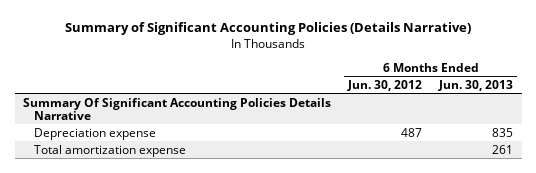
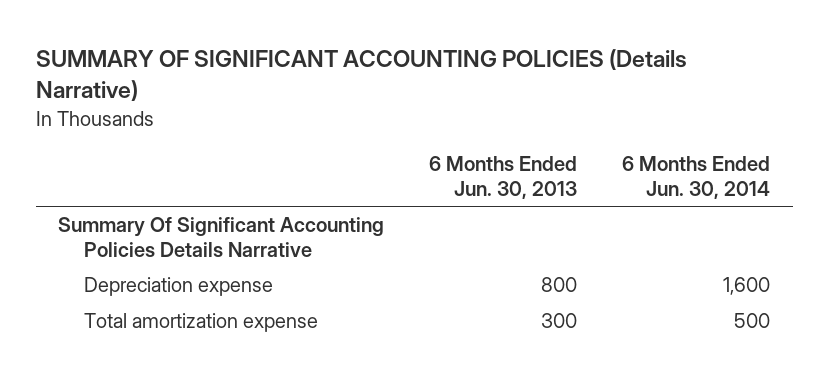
- Summary of Significant Accounting Policies (Details Narrative)
+ SUMMARY OF SIGNIFICANT ACCOUNTING POLICIES (Details Narrative)
- | 6 Months Ended Jun. 30, 2012 | 6 Months Ended Jun. 30, 2013
+ | 6 Months Ended Jun. 30, 2013 | 6 Months Ended Jun. 30, 2014
- Depreciation expense | 487 | 835
- Total amortization expense | | 261
+ Depreciation expense | 800 | 1,600
+ Total amortization expense | 300 | 500

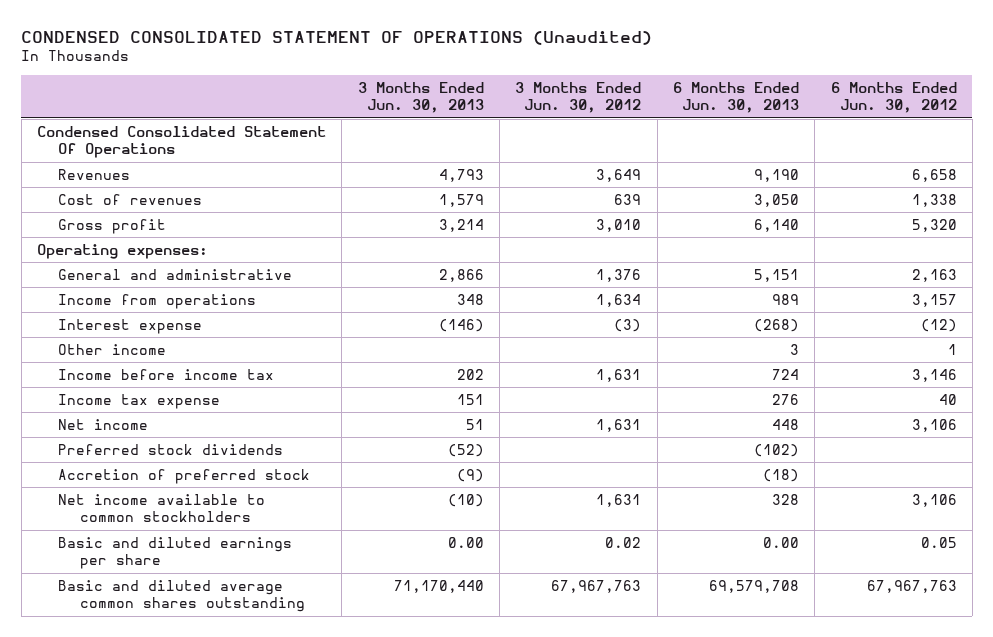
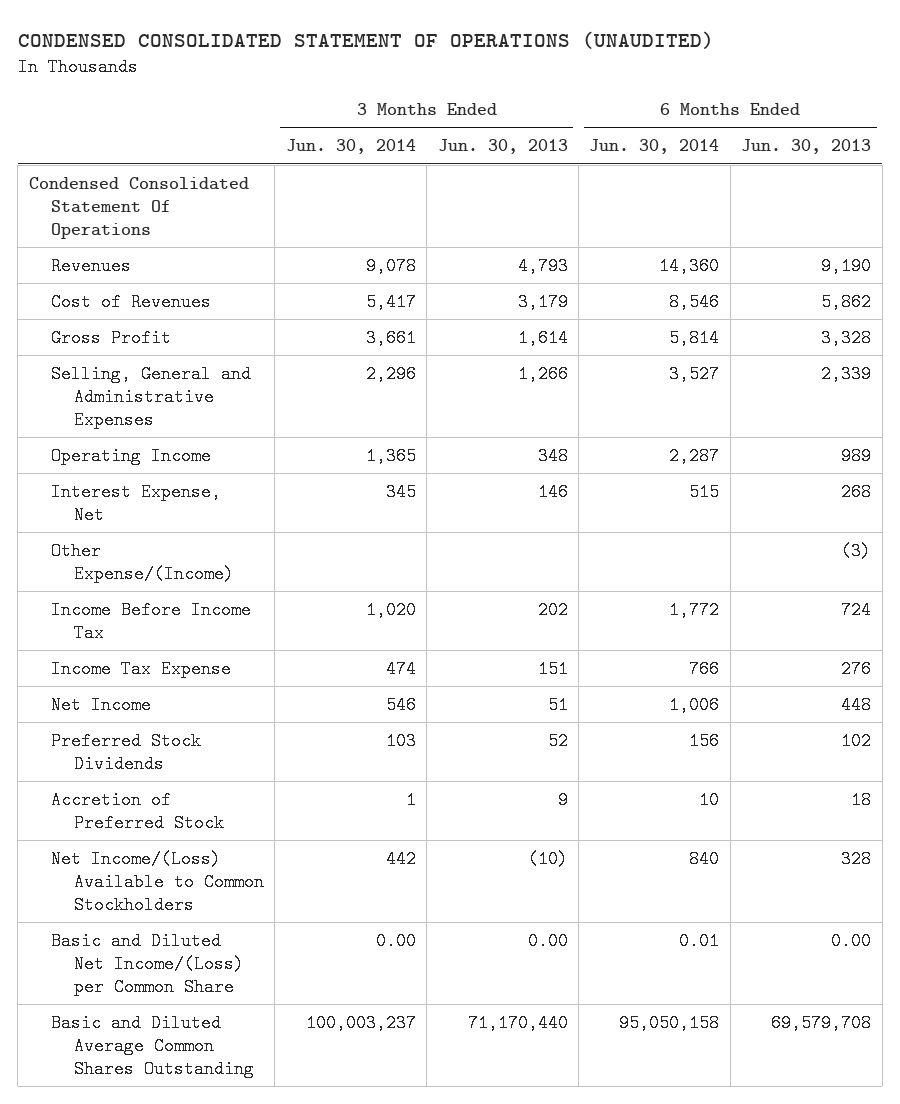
- CONDENSED CONSOLIDATED STATEMENT OF OPERATIONS (Unaudited)
+ CONDENSED CONSOLIDATED STATEMENT OF OPERATIONS (UNAUDITED)
- | 3 Months Ended Jun. 30, 2013 | 3 Months Ended Jun. 30, 2012 | 6 Months Ended Jun. 30, 2013 | 6 Months Ended Jun. 30, 2012
+ | 3 Months Ended Jun. 30, 2014 | 3 Months Ended Jun. 30, 2013 | 6 Months Ended Jun. 30, 2014 | 6 Months Ended Jun. 30, 2013
- Cost of revenues | 1,579 | 639 | 3,050 | 1,338
- Gross profit | 3,214 | 3,010 | 6,140 | 5,320
- Operating expenses:
- General and administrative | 2,866 | 1,376 | 5,151 | 2,163
- Income from operations | 348 | 1,634 | 989 | 3,157
- Interest expense | (146) | (3) | (268) | (12)
- Other income | | | 3 | 1
- Income before income tax | 202 | 1,631 | 724 | 3,146
- Income tax expense | 151 | | 276 | 40
- Net income | 51 | 1,631 | 448 | 3,106
- Preferred stock dividends | (52) | | (102) |
- Accretion of preferred stock | (9) | | (18) |
- Net income available to common stockholders | (10) | 1,631 | 328 | 3,106
- Basic and diluted earnings per share | 0.00 | 0.02 | 0.00 | 0.05
- Basic and diluted average common shares outstanding | 71,170,440 | 67,967,763 | 69,579,708 | 67,967,763
+ Cost of Revenues | 5,417 | 3,179 | 8,546 | 5,862
+ Gross Profit | 3,661 | 1,614 | 5,814 | 3,328
+ Selling, General and Administrative Expenses | 2,296 | 1,266 | 3,527 | 2,339
+ Operating Income | 1,365 | 348 | 2,287 | 989
+ Interest Expense, Net | 345 | 146 | 515 | 268
+ Other Expense/(Income) | | | | (3)
+ Income Before Income Tax | 1,020 | 202 | 1,772 | 724
+ Income Tax Expense | 474 | 151 | 766 | 276
+ Net Income | 546 | 51 | 1,006 | 448
+ Preferred Stock Dividends | 103 | 52 | 156 | 102
+ Accretion of Preferred Stock | 1 | 9 | 10 | 18
+ Net Income/(Loss) Available to Common Stockholders | 442 | (10) | 840 | 328
+ Basic and Diluted Net Income/(Loss) per Common Share | 0.00 | 0.00 | 0.01 | 0.00
+ Basic and Diluted Average Common Shares Outstanding | 100,003,237 | 71,170,440 | 95,050,158 | 69,579,708

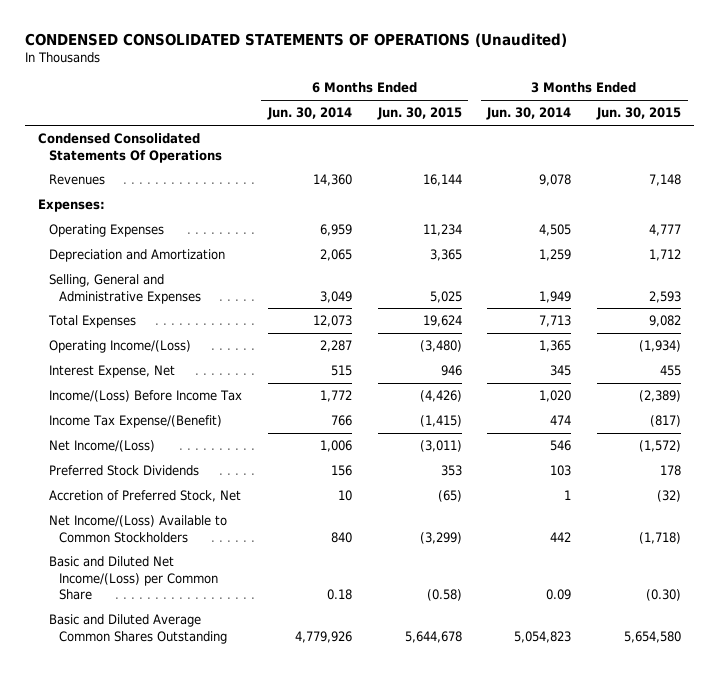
- CONDENSED CONSOLIDATED STATEMENT OF OPERATIONS (UNAUDITED)
+ CONDENSED CONSOLIDATED STATEMENTS OF OPERATIONS (Unaudited)
- | 3 Months Ended Jun. 30, 2014 | 3 Months Ended Jun. 30, 2013 | 6 Months Ended Jun. 30, 2014 | 6 Months Ended Jun. 30, 2013
+ | 6 Months Ended Jun. 30, 2014 | 6 Months Ended Jun. 30, 2015 | 3 Months Ended Jun. 30, 2014 | 3 Months Ended Jun. 30, 2015
- Condensed Consolidated Statement Of Operations
+ Condensed Consolidated Statements Of Operations
- Cost of Revenues | 5,417 | 3,179 | 8,546 | 5,862
- Gross Profit | 3,661 | 1,614 | 5,814 | 3,328
- Selling, General and Administrative Expenses | 2,296 | 1,266 | 3,527 | 2,339
- Operating Income | 1,365 | 348 | 2,287 | 989
+ Expenses:
+ Operating Expenses | 6,959 | 11,234 | 4,505 | 4,777
+ Depreciation and Amortization | 2,065 | 3,365 | 1,259 | 1,712
+ Selling, General and Administrative Expenses | 3,049 | 5,025 | 1,949 | 2,593
+ Total Expenses | 12,073 | 19,624 | 7,713 | 9,082
+ Operating Income/(Loss) | 2,287 | (3,480) | 1,365 | (1,934)
- Other Expense/(Income) | | | | (3)
- Income Before Income Tax | 1,020 | 202 | 1,772 | 724
- Income Tax Expense | 474 | 151 | 766 | 276
- Net Income | 546 | 51 | 1,006 | 448
+ Income/(Loss) Before Income Tax | 1,772 | (4,426) | 1,020 | (2,389)
+ Income Tax Expense/(Benefit) | 766 | (1,415) | 474 | (817)
+ Net Income/(Loss) | 1,006 | (3,011) | 546 | (1,572)
- Accretion of Preferred Stock | 1 | 9 | 10 | 18
+ Accretion of Preferred Stock, Net | 10 | (65) | 1 | (32)
- Basic and Diluted Net Income/(Loss) per Common Share | 0.00 | 0.00 | 0.01 | 0.00
- Basic and Diluted Average Common Shares Outstanding | 100,003,237 | 71,170,440 | 95,050,158 | 69,579,708
+ Basic and Diluted Net Income/(Loss) per Common Share | 0.18 | (0.58) | 0.09 | (0.30)
+ Basic and Diluted Average Common Shares Outstanding | 4,779,926 | 5,644,678 | 5,054,823 | 5,654,580

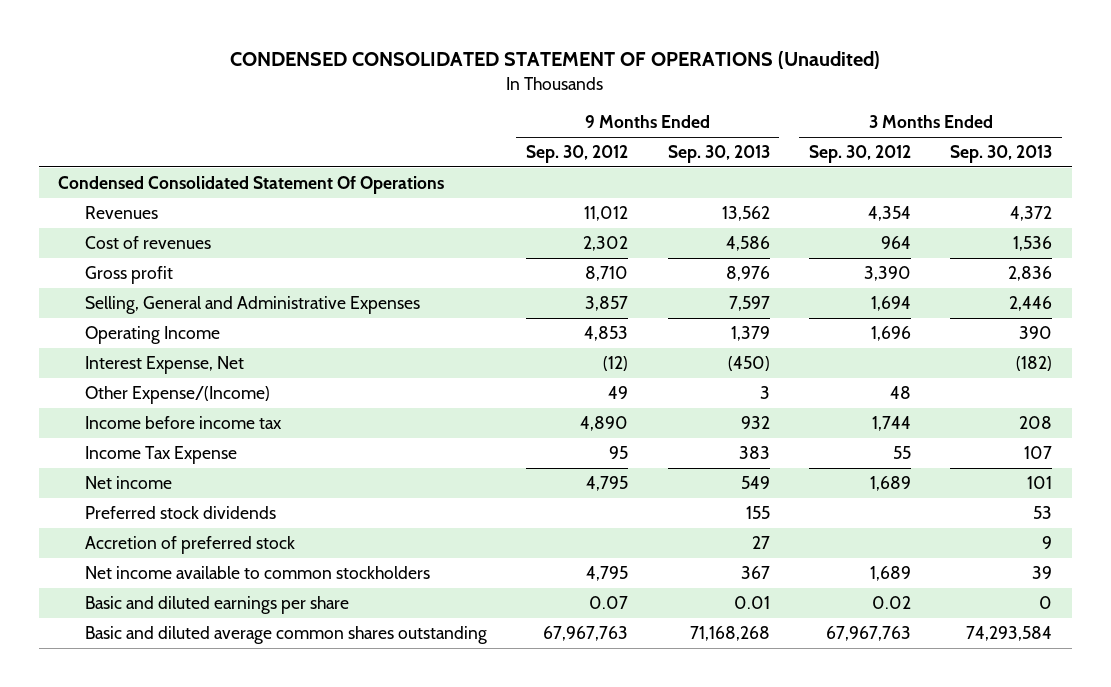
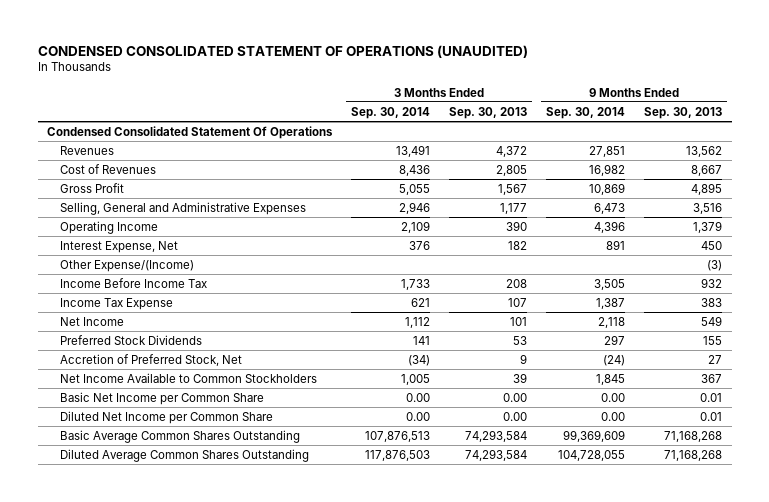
- CONDENSED CONSOLIDATED STATEMENT OF OPERATIONS (Unaudited)
+ CONDENSED CONSOLIDATED STATEMENT OF OPERATIONS (UNAUDITED)
- | 9 Months Ended Sep. 30, 2012 | 9 Months Ended Sep. 30, 2013 | 3 Months Ended Sep. 30, 2012 | 3 Months Ended Sep. 30, 2013
+ | 3 Months Ended Sep. 30, 2014 | 3 Months Ended Sep. 30, 2013 | 9 Months Ended Sep. 30, 2014 | 9 Months Ended Sep. 30, 2013
- Cost of revenues | 2,302 | 4,586 | 964 | 1,536
- Gross profit | 8,710 | 8,976 | 3,390 | 2,836
- Selling, General and Administrative Expenses | 3,857 | 7,597 | 1,694 | 2,446
+ Cost of Revenues | 8,436 | 2,805 | 16,982 | 8,667
+ Gross Profit | 5,055 | 1,567 | 10,869 | 4,895
+ Selling, General and Administrative Expenses | 2,946 | 1,177 | 6,473 | 3,516
- Interest Expense, Net | (12) | (450) | | (182)
- Other Expense/(Income) | 49 | 3 | 48 |
- Income before income tax | 4,890 | 932 | 1,744 | 208
+ Interest Expense, Net | 376 | 182 | 891 | 450
+ Other Expense/(Income) | | | | (3)
+ Income Before Income Tax | 1,733 | 208 | 3,505 | 932
- Net income | 4,795 | 549 | 1,689 | 101
- Preferred stock dividends | | 155 | | 53
- Accretion of preferred stock | | 27 | | 9
- Net income available to common stockholders | 4,795 | 367 | 1,689 | 39
- Basic and diluted earnings per share | 0.07 | 0.01 | 0.02 | 0
- Basic and diluted average common shares outstanding | 67,967,763 | 71,168,268 | 67,967,763 | 74,293,584
+ Net Income | 1,112 | 101 | 2,118 | 549
+ Preferred Stock Dividends | 141 | 53 | 297 | 155
+ Accretion of Preferred Stock, Net | (34) | 9 | (24) | 27
+ Net Income Available to Common Stockholders | 1,005 | 39 | 1,845 | 367
+ Basic Net Income per Common Share | 0.00 | 0.00 | 0.00 | 0.01
+ Diluted Net Income per Common Share | 0.00 | 0.00 | 0.00 | 0.01
+ Basic Average Common Shares Outstanding | 107,876,513 | 74,293,584 | 99,369,609 | 71,168,268
+ Diluted Average Common Shares Outstanding | 117,876,503 | 74,293,584 | 104,728,055 | 71,168,268

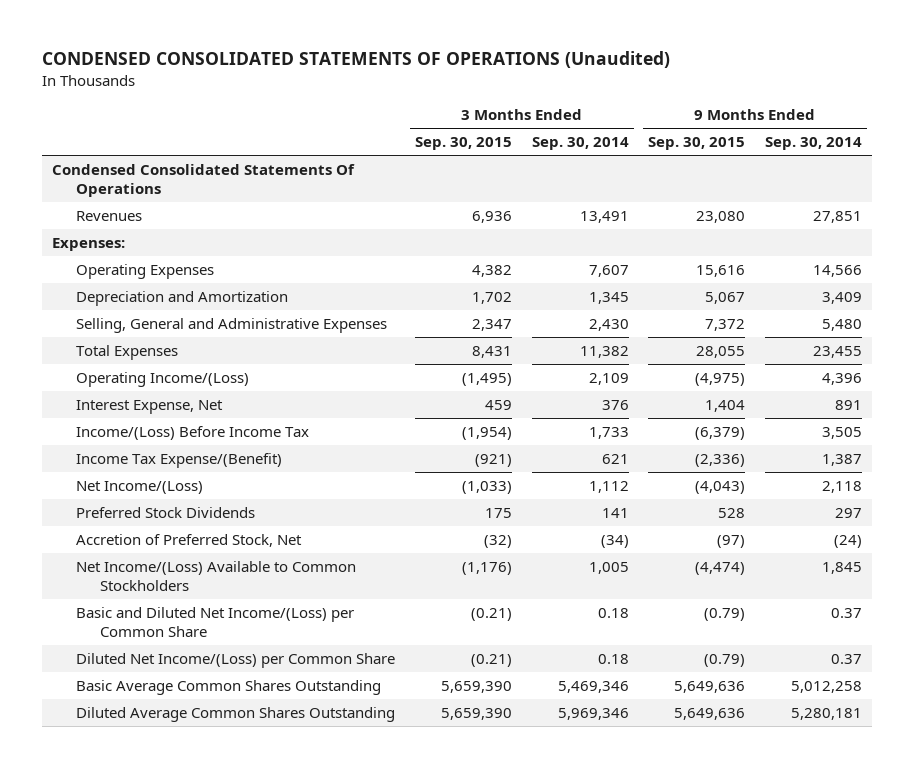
- CONDENSED CONSOLIDATED STATEMENT OF OPERATIONS (UNAUDITED)
+ CONDENSED CONSOLIDATED STATEMENTS OF OPERATIONS (Unaudited)
- | 3 Months Ended Sep. 30, 2014 | 3 Months Ended Sep. 30, 2013 | 9 Months Ended Sep. 30, 2014 | 9 Months Ended Sep. 30, 2013
+ | 3 Months Ended Sep. 30, 2015 | 3 Months Ended Sep. 30, 2014 | 9 Months Ended Sep. 30, 2015 | 9 Months Ended Sep. 30, 2014
- Condensed Consolidated Statement Of Operations
+ Condensed Consolidated Statements Of Operations
- Cost of Revenues | 8,436 | 2,805 | 16,982 | 8,667
- Gross Profit | 5,055 | 1,567 | 10,869 | 4,895
- Selling, General and Administrative Expenses | 2,946 | 1,177 | 6,473 | 3,516
- Operating Income | 2,109 | 390 | 4,396 | 1,379
+ Expenses:
+ Operating Expenses | 4,382 | 7,607 | 15,616 | 14,566
+ Depreciation and Amortization | 1,702 | 1,345 | 5,067 | 3,409
+ Selling, General and Administrative Expenses | 2,347 | 2,430 | 7,372 | 5,480
+ Total Expenses | 8,431 | 11,382 | 28,055 | 23,455
+ Operating Income/(Loss) | (1,495) | 2,109 | (4,975) | 4,396
- Other Expense/(Income) | | | | (3)
- Income Before Income Tax | 1,733 | 208 | 3,505 | 932
- Income Tax Expense | 621 | 107 | 1,387 | 383
- Net Income | 1,112 | 101 | 2,118 | 549
+ Income/(Loss) Before Income Tax | (1,954) | 1,733 | (6,379) | 3,505
+ Income Tax Expense/(Benefit) | (921) | 621 | (2,336) | 1,387
+ Net Income/(Loss) | (1,033) | 1,112 | (4,043) | 2,118
- Net Income Available to Common Stockholders | 1,005 | 39 | 1,845 | 367
- Basic Net Income per Common Share | 0.00 | 0.00 | 0.00 | 0.01
- Diluted Net Income per Common Share | 0.00 | 0.00 | 0.00 | 0.01
- Basic Average Common Shares Outstanding | 107,876,513 | 74,293,584 | 99,369,609 | 71,168,268
- Diluted Average Common Shares Outstanding | 117,876,503 | 74,293,584 | 104,728,055 | 71,168,268
+ Net Income/(Loss) Available to Common Stockholders | (1,176) | 1,005 | (4,474) | 1,845
+ Basic and Diluted Net Income/(Loss) per Common Share | (0.21) | 0.18 | (0.79) | 0.37
+ Diluted Net Income/(Loss) per Common Share | (0.21) | 0.18 | (0.79) | 0.37
+ Basic Average Common Shares Outstanding | 5,659,390 | 5,469,346 | 5,649,636 | 5,012,258
+ Diluted Average Common Shares Outstanding | 5,659,390 | 5,969,346 | 5,649,636 | 5,280,181

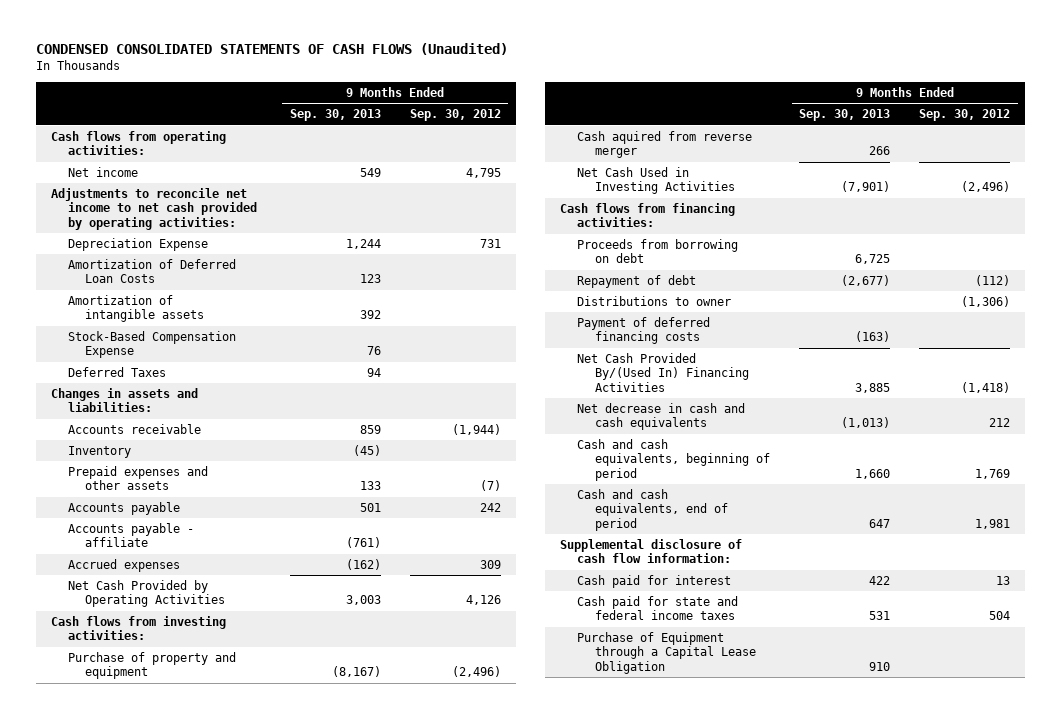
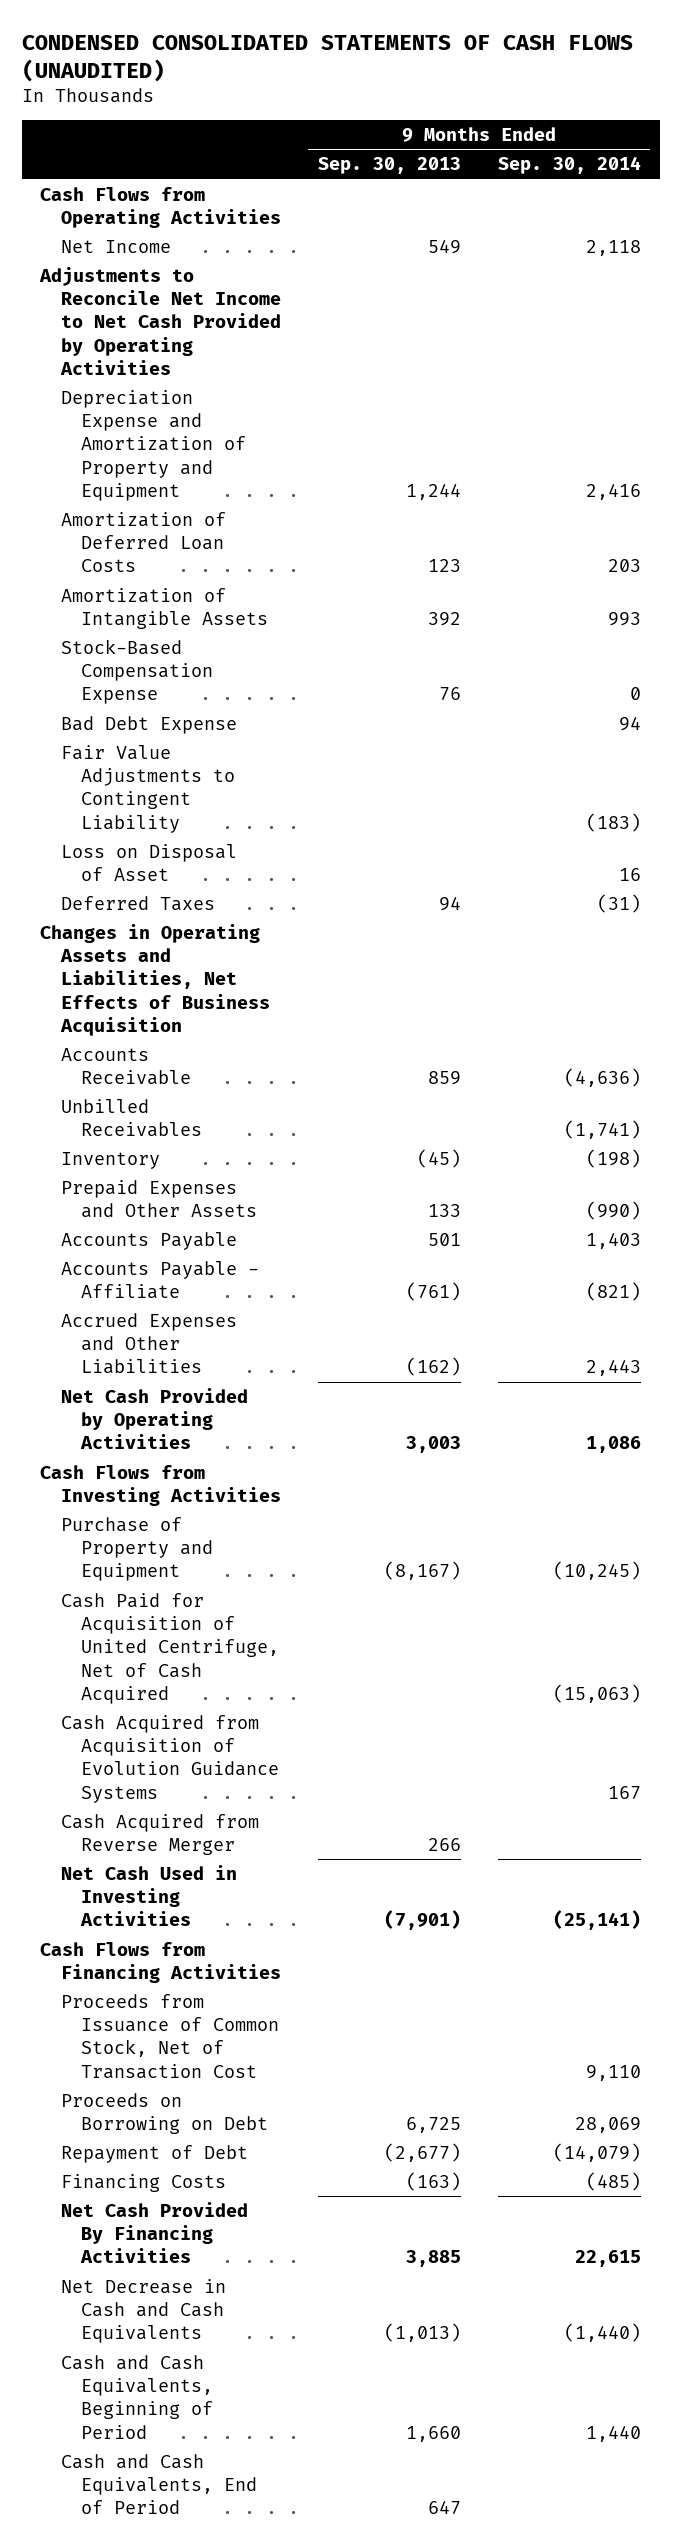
- CONDENSED CONSOLIDATED STATEMENTS OF CASH FLOWS (Unaudited)
+ CONDENSED CONSOLIDATED STATEMENTS OF CASH FLOWS (UNAUDITED)
- | 9 Months Ended Sep. 30, 2013 | 9 Months Ended Sep. 30, 2012
+ | 9 Months Ended Sep. 30, 2013 | 9 Months Ended Sep. 30, 2014
- Cash flows from operating activities:
- Net income | 549 | 4,795
- Adjustments to reconcile net income to net cash provided by operating activities:
- Depreciation Expense | 1,244 | 731
+ Cash Flows from Operating Activities
+ Net Income | 549 | 2,118
+ Adjustments to Reconcile Net Income to Net Cash Provided by Operating Activities
+ Depreciation Expense and Amortization of Property and Equipment | 1,244 | 2,416
- Amortization of intangible assets | 392 |
+ Amortization of Intangible Assets | 392 | 993
+ Bad Debt Expense | | 94
+ Fair Value Adjustments to Contingent Liability | | (183)
+ Loss on Disposal of Asset | | 16
- Changes in assets and liabilities:
- Accounts receivable | 859 | (1,944)
+ Changes in Operating Assets and Liabilities, Net Effects of Business Acquisition
+ Accounts Receivable | 859 | (4,636)
+ Unbilled Receivables | | (1,741)
- Prepaid expenses and other assets | 133 | (7)
- Accounts payable | 501 | 242
- Accounts payable - affiliate | (761) |
- Accrued expenses | (162) | 309
+ Prepaid Expenses and Other Assets | 133 | (990)
+ Accounts Payable | 501 | 1,403
+ Accounts Payable - Affiliate | (761) | (821)
+ Accrued Expenses and Other Liabilities | (162) | 2,443
- Cash flows from investing activities:
- Purchase of property and equipment | (8,167) | (2,496)
- Cash aquired from reverse merger | 266 |
+ Cash Flows from Investing Activities
+ Purchase of Property and Equipment | (8,167) | (10,245)
+ Cash Paid for Acquisition of United Centrifuge, Net of Cash Acquired | | (15,063)
+ Cash Acquired from Acquisition of Evolution Guidance Systems | | 167
+ Cash Acquired from Reverse Merger | 266 |
- Cash flows from financing activities:
- Proceeds from borrowing on debt | 6,725 |
- Repayment of debt | (2,677) | (112)
- Distributions to owner | | (1,306)
- Payment of deferred financing costs | (163) |
- Net Cash Provided By/(Used In) Financing Activities | 3,885 | (1,418)
- Net decrease in cash and cash equivalents | (1,013) | 212
- Cash and cash equivalents, beginning of period | 1,660 | 1,769
- Cash and cash equivalents, end of period | 647 | 1,981
- Supplemental disclosure of cash flow information:
- Cash paid for interest | 422 | 13
- Cash paid for state and federal income taxes | 531 | 504
- Purchase of Equipment through a Capital Lease Obligation | 910 |
+ Cash Flows from Financing Activities
+ Proceeds from Issuance of Common Stock, Net of Transaction Cost | | 9,110
+ Proceeds on Borrowing on Debt | 6,725 | 28,069
+ Repayment of Debt | (2,677) | (14,079)
+ Financing Costs | (163) | (485)
+ Net Cash Provided By Financing Activities | 3,885 | 22,615
+ Net Decrease in Cash and Cash Equivalents | (1,013) | (1,440)
+ Cash and Cash Equivalents, Beginning of Period | 1,660 | 1,440
+ Cash and Cash Equivalents, End of Period | 647 |

